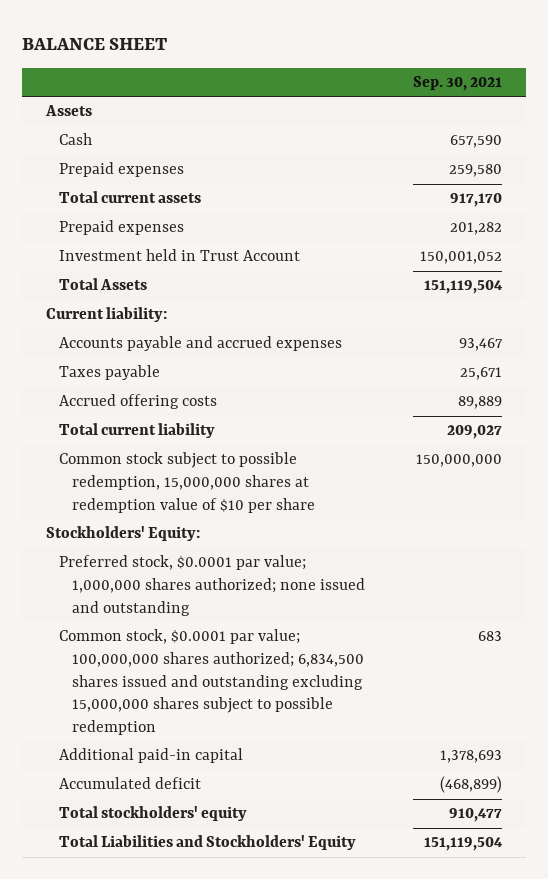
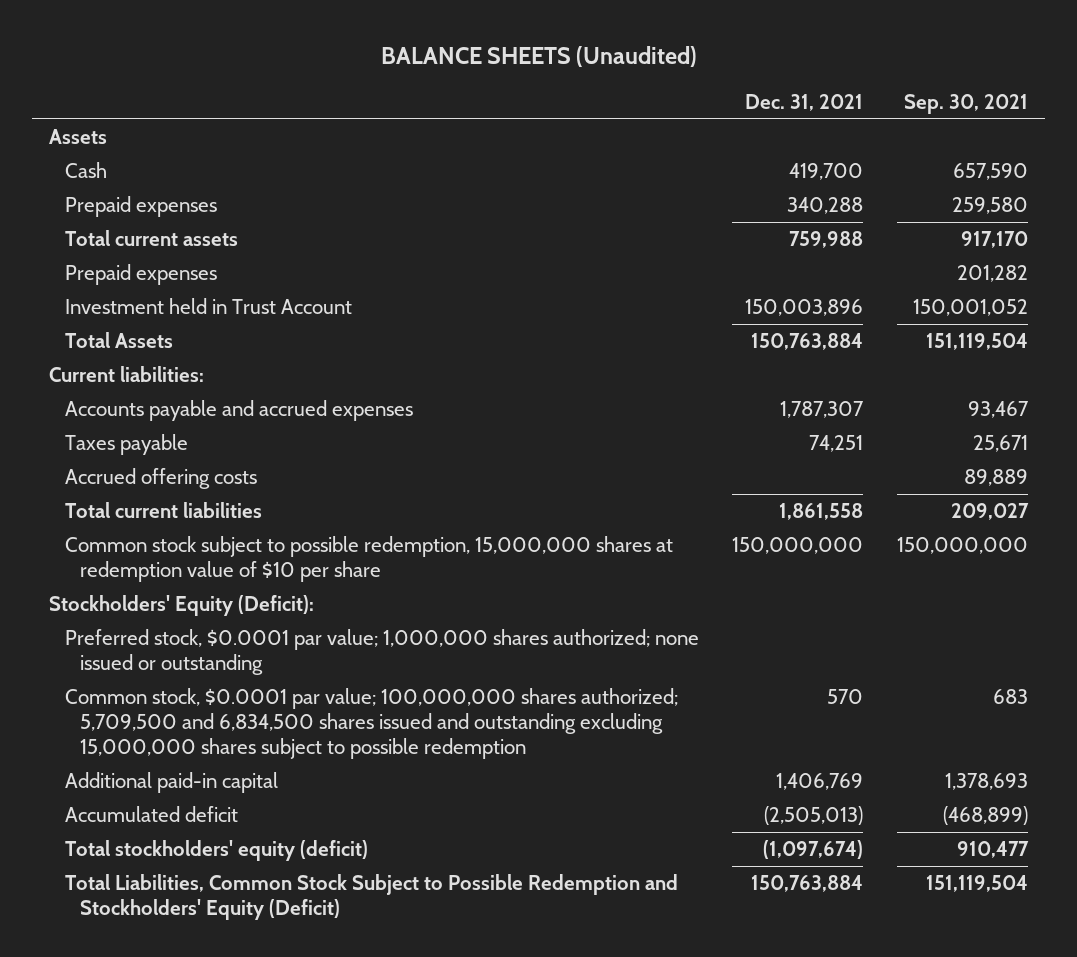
- BALANCE SHEET
+ BALANCE SHEETS (Unaudited)
- | Sep. 30, 2021
+ | Dec. 31, 2021 | Sep. 30, 2021
- Current liability:
+ Current liabilities:
- Total current liability | 209,027
+ Total current liabilities | 1,861,558 | 209,027
- Stockholders' Equity:
- Preferred stock, $0.0001 par value; 1,000,000 shares authorized; none issued and outstanding
- Common stock, $0.0001 par value; 100,000,000 shares authorized; 6,834,500 shares issued and outstanding excluding 15,000,000 shares subject to possible redemption | 683
+ Stockholders' Equity (Deficit):
+ Preferred stock, $0.0001 par value; 1,000,000 shares authorized; none issued or outstanding
+ Common stock, $0.0001 par value; 100,000,000 shares authorized; 5,709,500 and 6,834,500 shares issued and outstanding excluding 15,000,000 shares subject to possible redemption | 570 | 683
- Total stockholders' equity | 910,477
- Total Liabilities and Stockholders' Equity | 151,119,504
+ Total stockholders' equity (deficit) | (1,097,674) | 910,477
+ Total Liabilities, Common Stock Subject to Possible Redemption and Stockholders' Equity (Deficit) | 150,763,884 | 151,119,504

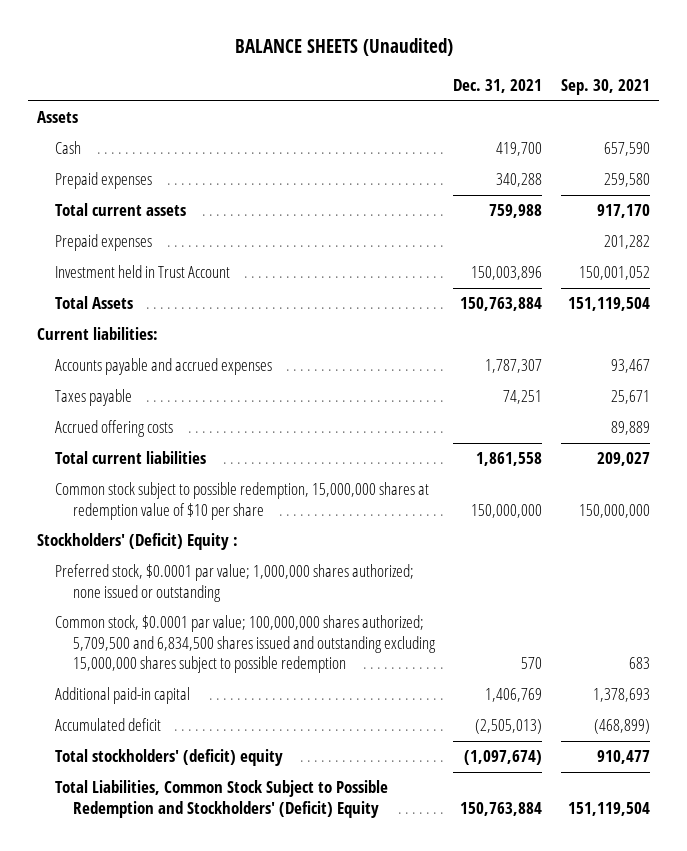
- Stockholders' Equity (Deficit):
+ Stockholders' (Deficit) Equity :
- Total stockholders' equity (deficit) | (1,097,674) | 910,477
- Total Liabilities, Common Stock Subject to Possible Redemption and Stockholders' Equity (Deficit) | 150,763,884 | 151,119,504
+ Total stockholders' (deficit) equity | (1,097,674) | 910,477
+ Total Liabilities, Common Stock Subject to Possible Redemption and Stockholders' (Deficit) Equity | 150,763,884 | 151,119,504

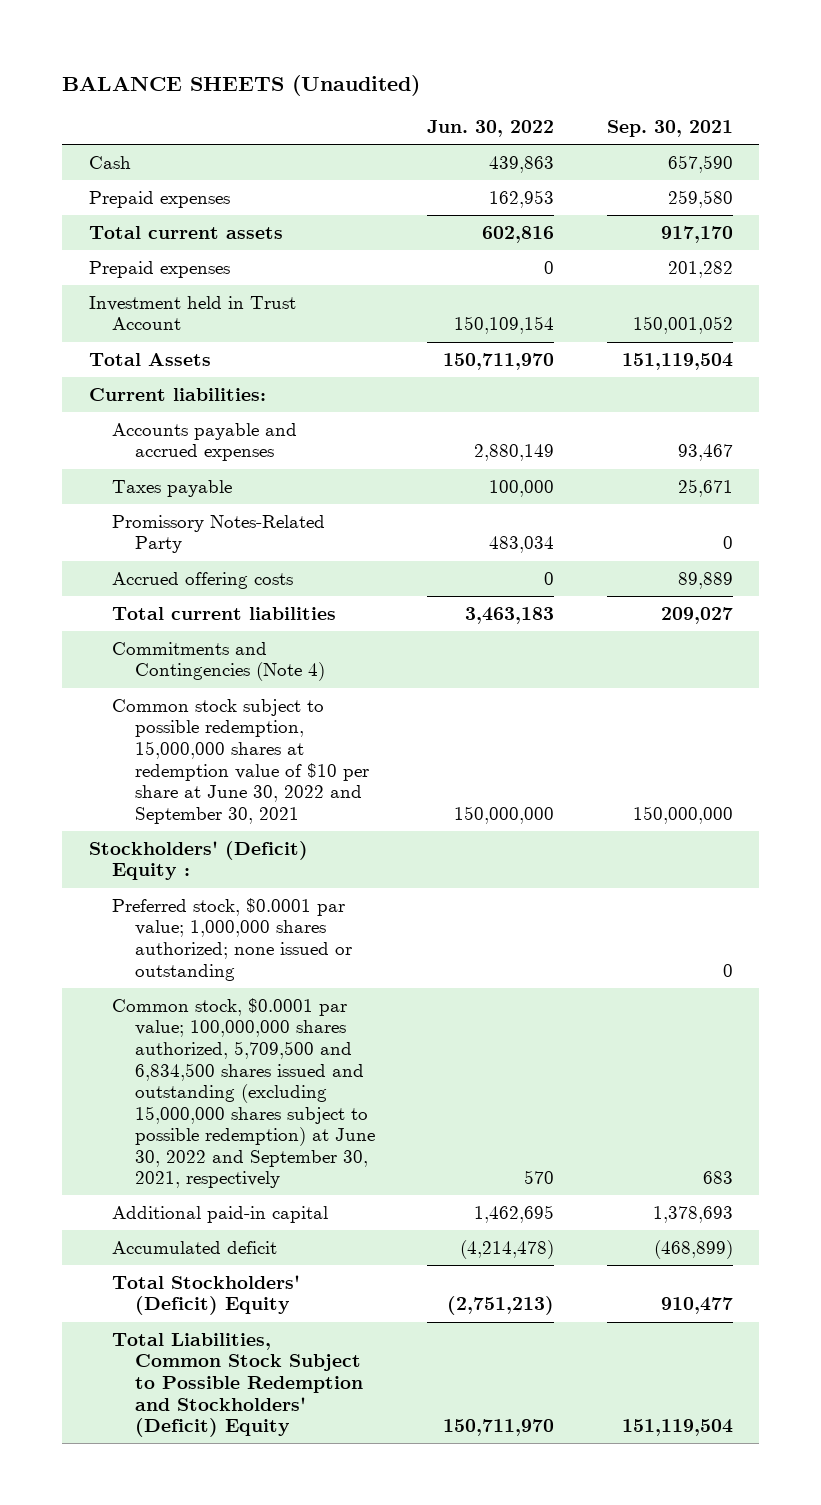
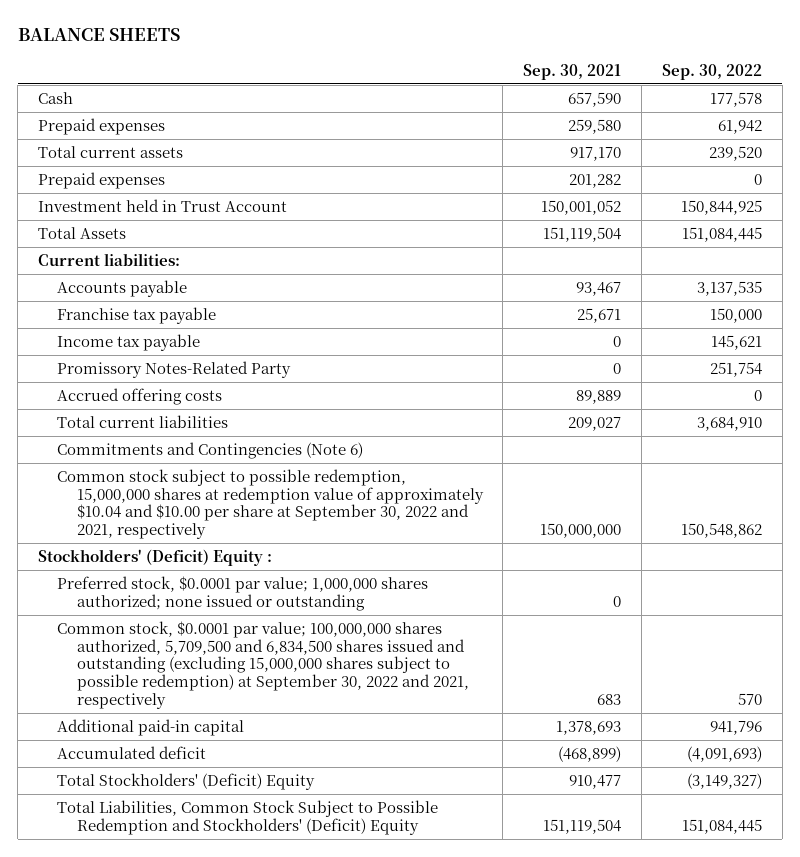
- BALANCE SHEETS (Unaudited)
+ BALANCE SHEETS
- | Jun. 30, 2022 | Sep. 30, 2021
+ | Sep. 30, 2021 | Sep. 30, 2022
- Accounts payable and accrued expenses | 2,880,149 | 93,467
- Taxes payable | 100,000 | 25,671
+ Accounts payable | 93,467 | 3,137,535
+ Franchise tax payable | 25,671 | 150,000
+ Income tax payable | 0 | 145,621
- Commitments and Contingencies (Note 4)
- Common stock subject to possible redemption, 15,000,000 shares at redemption value of $10 per share at June 30, 2022 and September 30, 2021 | 150,000,000 | 150,000,000
+ Commitments and Contingencies (Note 6)
+ Common stock subject to possible redemption, 15,000,000 shares at redemption value of approximately $10.04 and $10.00 per share at September 30, 2022 and 2021, respectively | 150,000,000 | 150,548,862
- Common stock, $0.0001 par value; 100,000,000 shares authorized, 5,709,500 and 6,834,500 shares issued and outstanding (excluding 15,000,000 shares subject to possible redemption) at June 30, 2022 and September 30, 2021, respectively | 570 | 683
+ Common stock, $0.0001 par value; 100,000,000 shares authorized, 5,709,500 and 6,834,500 shares issued and outstanding (excluding 15,000,000 shares subject to possible redemption) at September 30, 2022 and 2021, respectively | 683 | 570

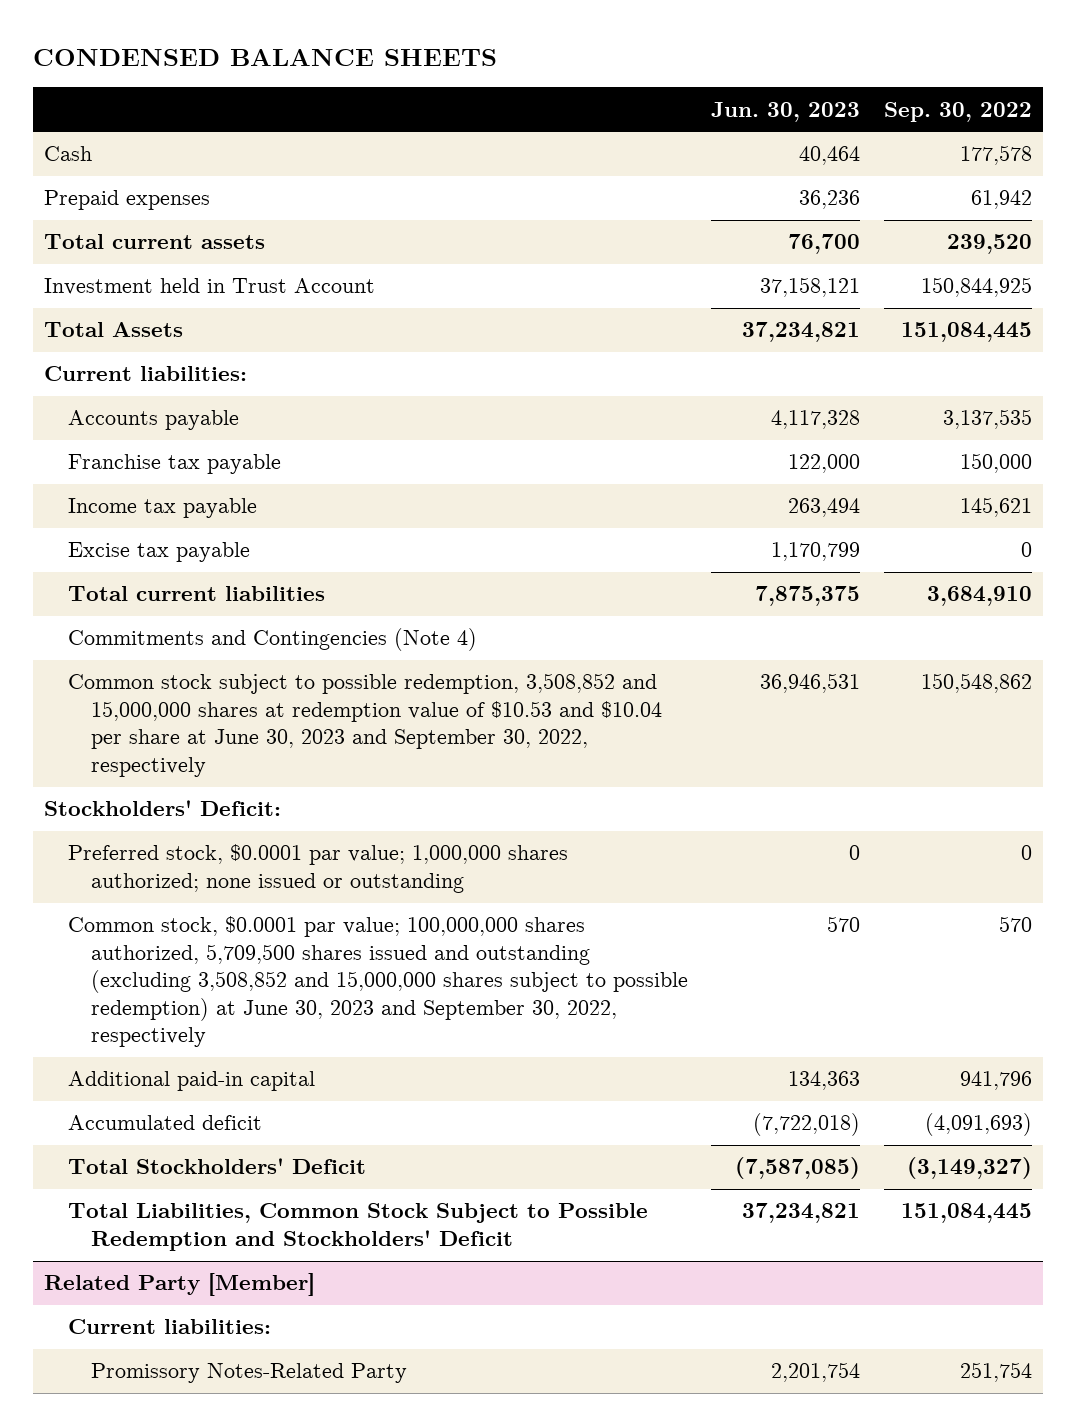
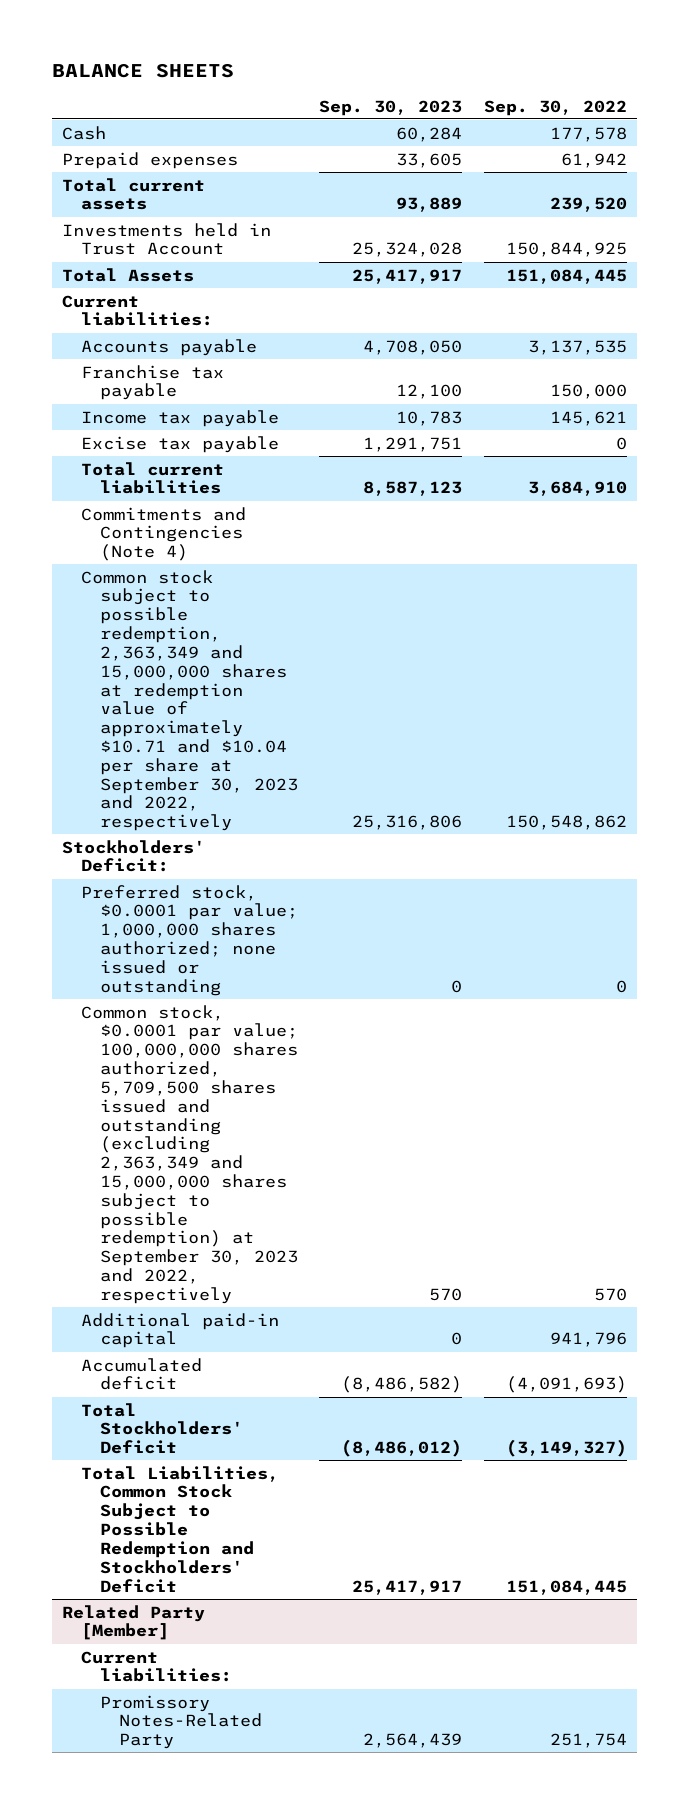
- CONDENSED BALANCE SHEETS
+ BALANCE SHEETS
- | Jun. 30, 2023 | Sep. 30, 2022
+ | Sep. 30, 2023 | Sep. 30, 2022
- Investment held in Trust Account | 37,158,121 | 150,844,925
+ Investments held in Trust Account | 25,324,028 | 150,844,925
- Common stock subject to possible redemption, 3,508,852 and 15,000,000 shares at redemption value of $10.53 and $10.04 per share at June 30, 2023 and September 30, 2022, respectively | 36,946,531 | 150,548,862
+ Common stock subject to possible redemption, 2,363,349 and 15,000,000 shares at redemption value of approximately $10.71 and $10.04 per share at September 30, 2023 and 2022, respectively | 25,316,806 | 150,548,862
- Common stock, $0.0001 par value; 100,000,000 shares authorized, 5,709,500 shares issued and outstanding (excluding 3,508,852 and 15,000,000 shares subject to possible redemption) at June 30, 2023 and September 30, 2022, respectively | 570 | 570
+ Common stock, $0.0001 par value; 100,000,000 shares authorized, 5,709,500 shares issued and outstanding (excluding 2,363,349 and 15,000,000 shares subject to possible redemption) at September 30, 2023 and 2022, respectively | 570 | 570

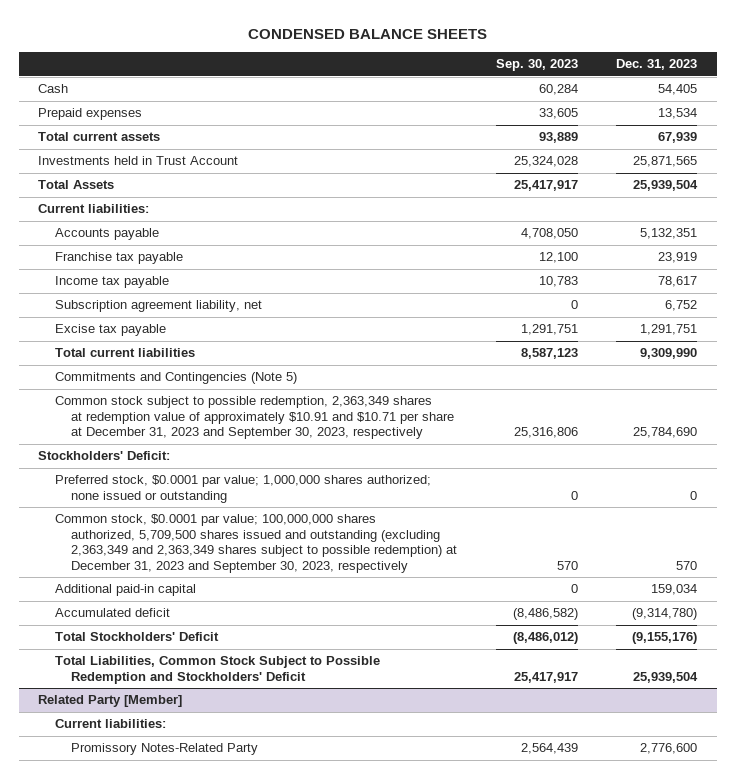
- BALANCE SHEETS
+ CONDENSED BALANCE SHEETS
- | Sep. 30, 2023 | Sep. 30, 2022
+ | Sep. 30, 2023 | Dec. 31, 2023
+ Subscription agreement liability, net | 0 | 6,752
- Commitments and Contingencies (Note 4)
- Common stock subject to possible redemption, 2,363,349 and 15,000,000 shares at redemption value of approximately $10.71 and $10.04 per share at September 30, 2023 and 2022, respectively | 25,316,806 | 150,548,862
+ Commitments and Contingencies (Note 5)
+ Common stock subject to possible redemption, 2,363,349 shares at redemption value of approximately $10.91 and $10.71 per share at December 31, 2023 and September 30, 2023, respectively | 25,316,806 | 25,784,690
- Common stock, $0.0001 par value; 100,000,000 shares authorized, 5,709,500 shares issued and outstanding (excluding 2,363,349 and 15,000,000 shares subject to possible redemption) at September 30, 2023 and 2022, respectively | 570 | 570
+ Common stock, $0.0001 par value; 100,000,000 shares authorized, 5,709,500 shares issued and outstanding (excluding 2,363,349 and 2,363,349 shares subject to possible redemption) at December 31, 2023 and September 30, 2023, respectively | 570 | 570

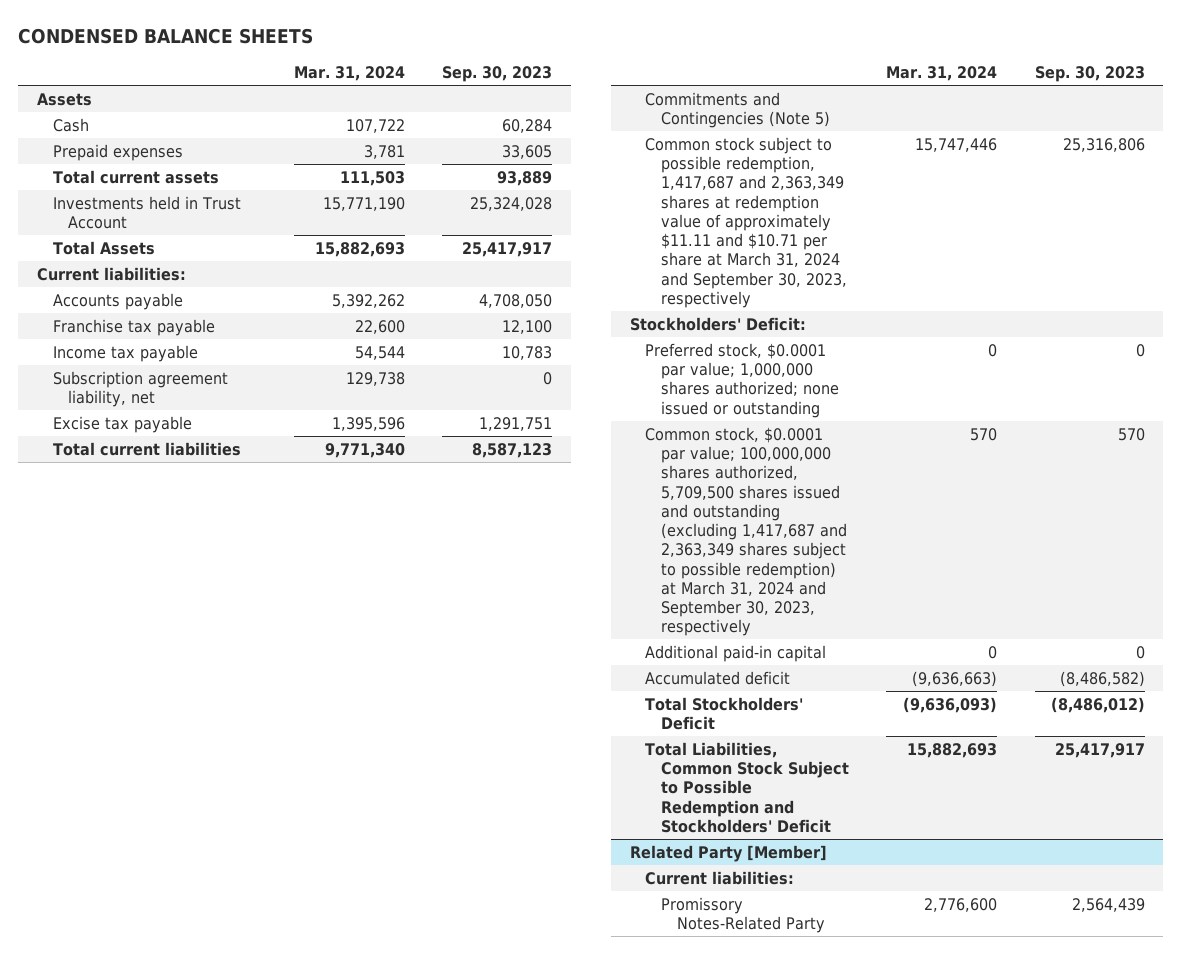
- | Sep. 30, 2023 | Dec. 31, 2023
+ | Mar. 31, 2024 | Sep. 30, 2023
+ Assets
- Common stock subject to possible redemption, 2,363,349 shares at redemption value of approximately $10.91 and $10.71 per share at December 31, 2023 and September 30, 2023, respectively | 25,316,806 | 25,784,690
+ Common stock subject to possible redemption, 1,417,687 and 2,363,349 shares at redemption value of approximately $11.11 and $10.71 per share at March 31, 2024 and September 30, 2023, respectively | 15,747,446 | 25,316,806
- Common stock, $0.0001 par value; 100,000,000 shares authorized, 5,709,500 shares issued and outstanding (excluding 2,363,349 and 2,363,349 shares subject to possible redemption) at December 31, 2023 and September 30, 2023, respectively | 570 | 570
+ Common stock, $0.0001 par value; 100,000,000 shares authorized, 5,709,500 shares issued and outstanding (excluding 1,417,687 and 2,363,349 shares subject to possible redemption) at March 31, 2024 and September 30, 2023, respectively | 570 | 570

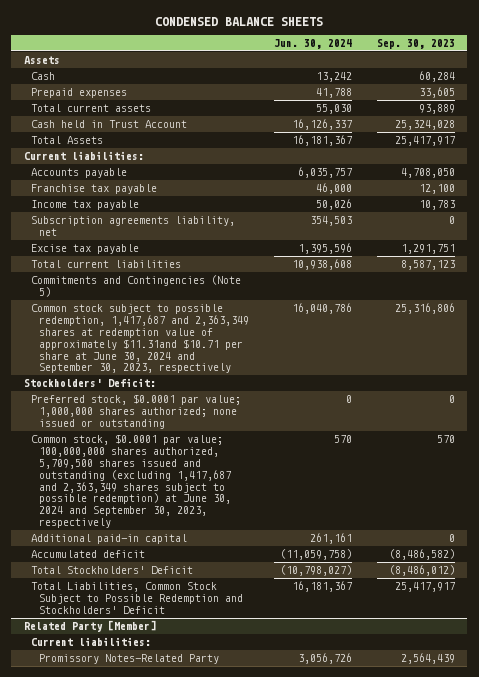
- | Mar. 31, 2024 | Sep. 30, 2023
+ | Jun. 30, 2024 | Sep. 30, 2023
- Investments held in Trust Account | 15,771,190 | 25,324,028
+ Cash held in Trust Account | 16,126,337 | 25,324,028
- Subscription agreement liability, net | 129,738 | 0
+ Subscription agreements liability, net | 354,503 | 0
- Common stock subject to possible redemption, 1,417,687 and 2,363,349 shares at redemption value of approximately $11.11 and $10.71 per share at March 31, 2024 and September 30, 2023, respectively | 15,747,446 | 25,316,806
+ Common stock subject to possible redemption, 1,417,687 and 2,363,349 shares at redemption value of approximately $11.31and $10.71 per share at June 30, 2024 and September 30, 2023, respectively | 16,040,786 | 25,316,806
- Common stock, $0.0001 par value; 100,000,000 shares authorized, 5,709,500 shares issued and outstanding (excluding 1,417,687 and 2,363,349 shares subject to possible redemption) at March 31, 2024 and September 30, 2023, respectively | 570 | 570
+ Common stock, $0.0001 par value; 100,000,000 shares authorized, 5,709,500 shares issued and outstanding (excluding 1,417,687 and 2,363,349 shares subject to possible redemption) at June 30, 2024 and September 30, 2023, respectively | 570 | 570

